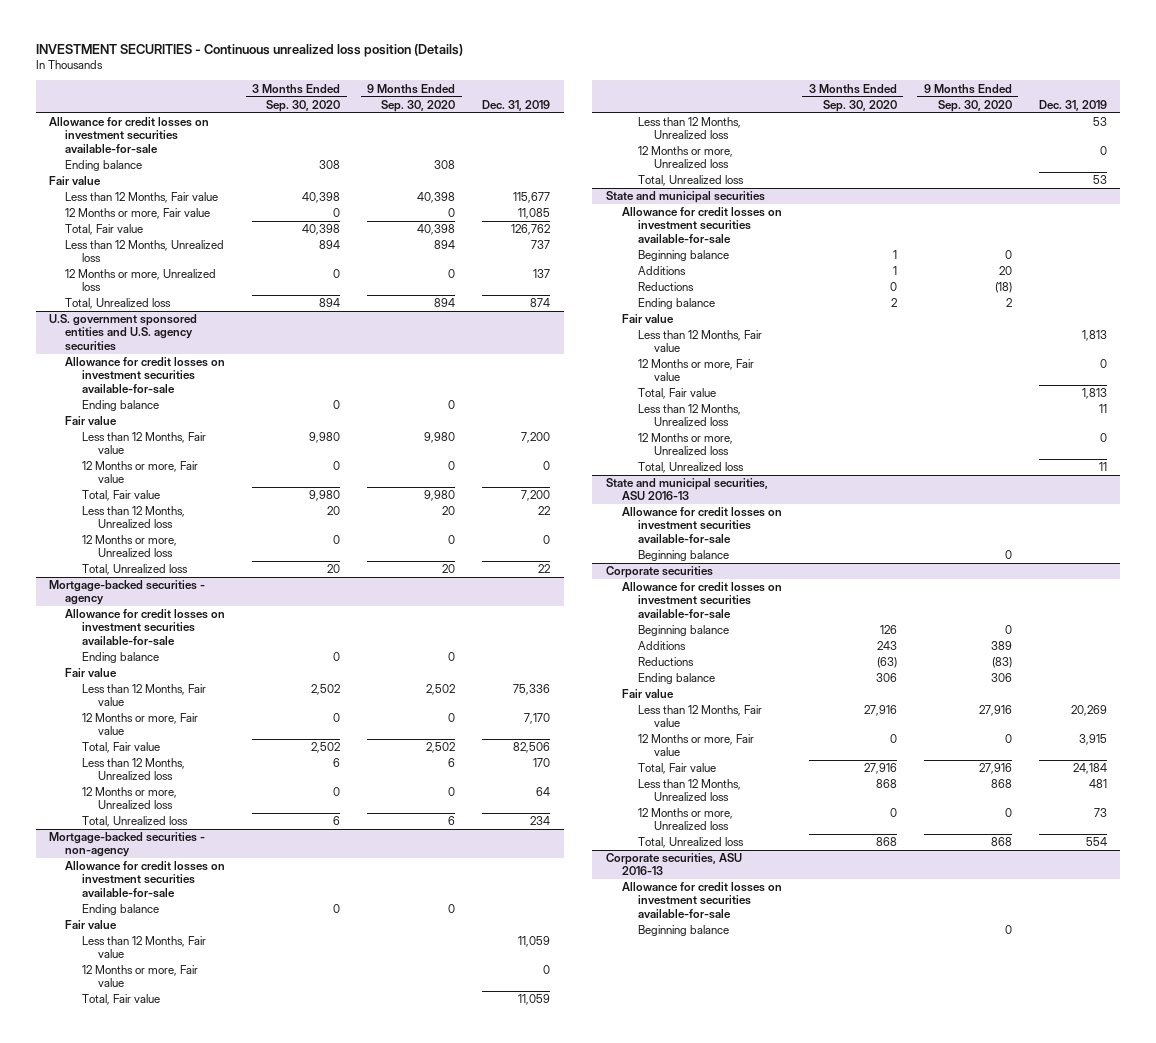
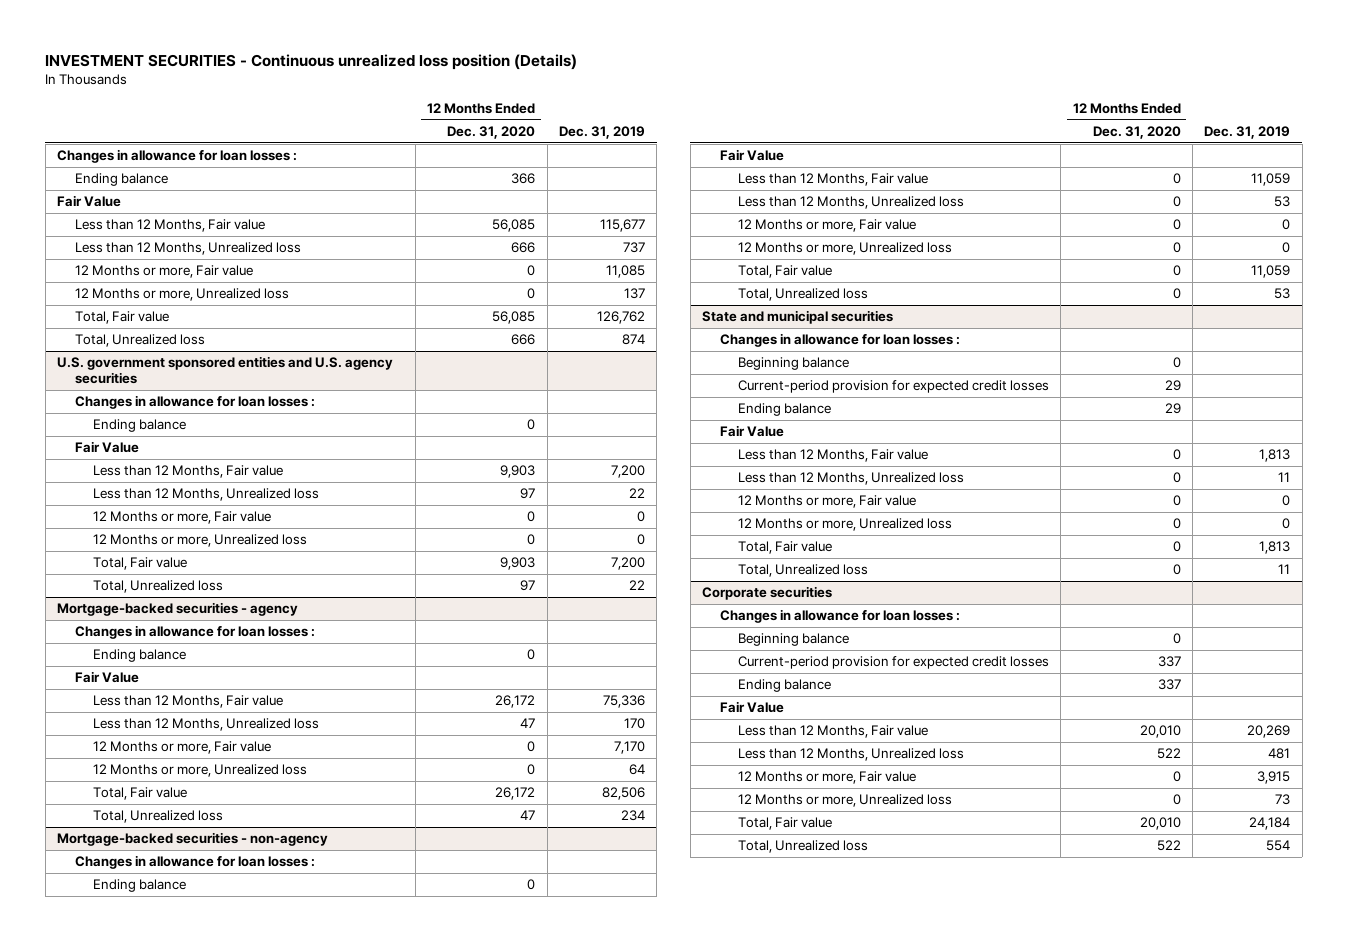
- | 3 Months Ended Sep. 30, 2020 | 9 Months Ended Sep. 30, 2020 | Dec. 31, 2019
+ | 12 Months Ended Dec. 31, 2020 | Dec. 31, 2019
- Allowance for credit losses on investment securities available-for-sale
+ Changes in allowance for loan losses :
- Fair value
+ Fair Value
moved down: 12 Months or more, Fair value | 0 | 11,085
moved down: Total, Fair value | 56,085 | 126,762
@ U.S. government sponsored entities and U.S. agency securities
- Allowance for credit losses on investment securities available-for-sale
+ Changes in allowance for loan losses :
- Fair value
+ Fair Value
moved down: 12 Months or more, Fair value | 0 | 0
moved down: Total, Fair value | 9,903 | 7,200
@ Mortgage-backed securities - agency
- Allowance for credit losses on investment securities available-for-sale
+ Changes in allowance for loan losses :
- Fair value
+ Fair Value
moved down: 12 Months or more, Fair value | 0 | 7,170
moved down: Total, Fair value | 26,172 | 82,506
@ Mortgage-backed securities - non-agency
- Allowance for credit losses on investment securities available-for-sale
+ Changes in allowance for loan losses :
- Fair value
+ Fair Value
moved down: 12 Months or more, Fair value | 0 | 0
moved down: Total, Fair value | 0 | 11,059
@ State and municipal securities
- Allowance for credit losses on investment securities available-for-sale
+ Changes in allowance for loan losses :
- Additions | 1 | 20 |
- Reductions | 0 | (18) |
+ Current-period provision for expected credit losses | 29 |
- Fair value
+ Fair Value
moved down: 12 Months or more, Fair value | 0 | 0
moved down: Total, Fair value | 0 | 1,813
- State and municipal securities, ASU 2016-13
- Allowance for credit losses on investment securities available-for-sale
- Beginning balance | | 0 |
@ Corporate securities
- Allowance for credit losses on investment securities available-for-sale
+ Changes in allowance for loan losses :
- Additions | 243 | 389 |
- Reductions | (63) | (83) |
+ Current-period provision for expected credit losses | 337 |
- Fair value
+ Fair Value
moved down: 12 Months or more, Fair value | 0 | 3,915
moved down: Total, Fair value | 20,010 | 24,184
- Corporate securities, ASU 2016-13
- Allowance for credit losses on investment securities available-for-sale
- Beginning balance | | 0 |

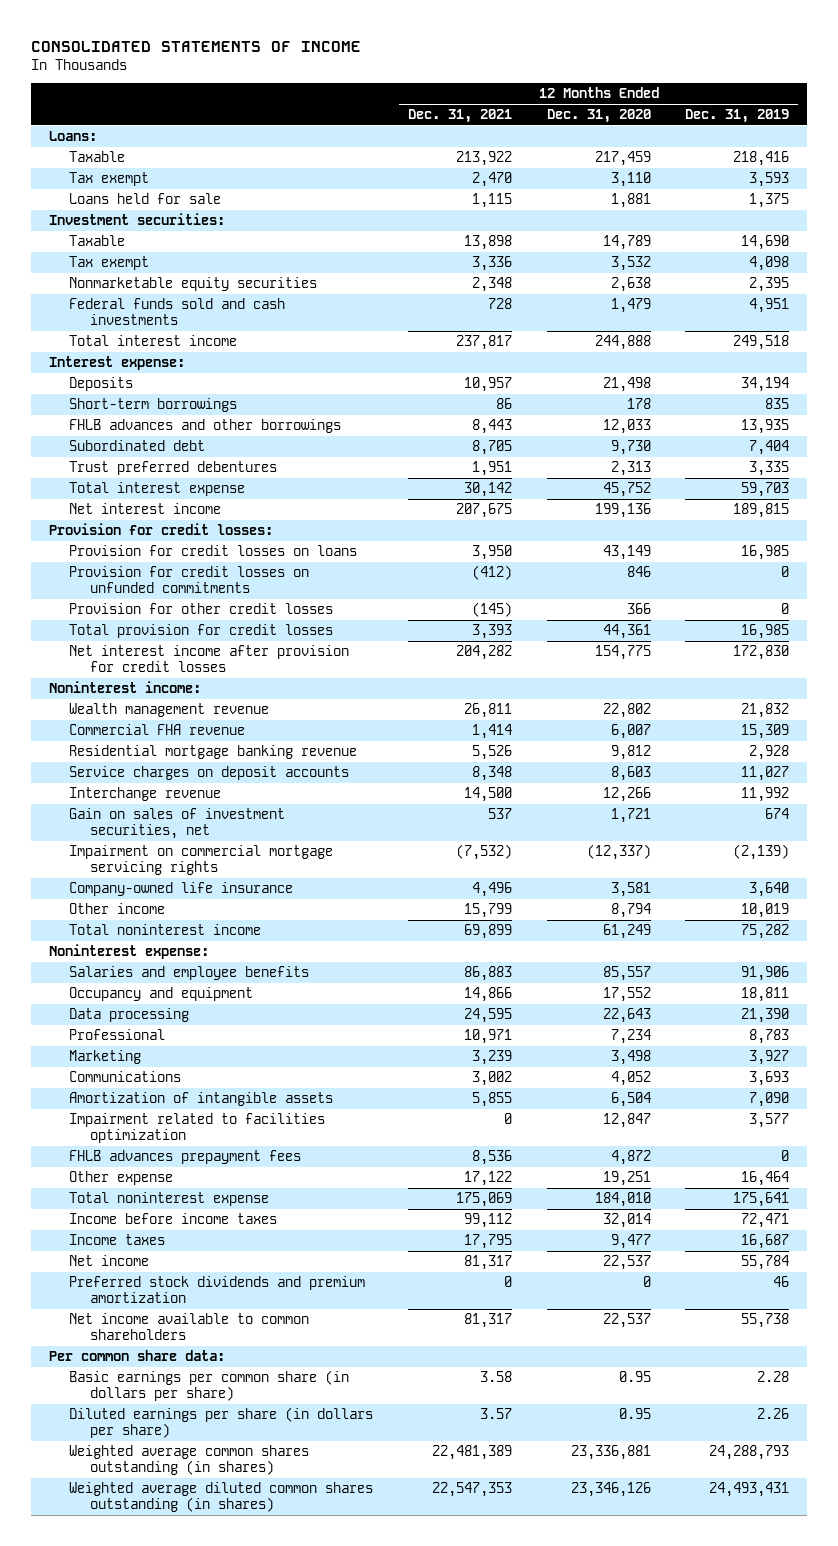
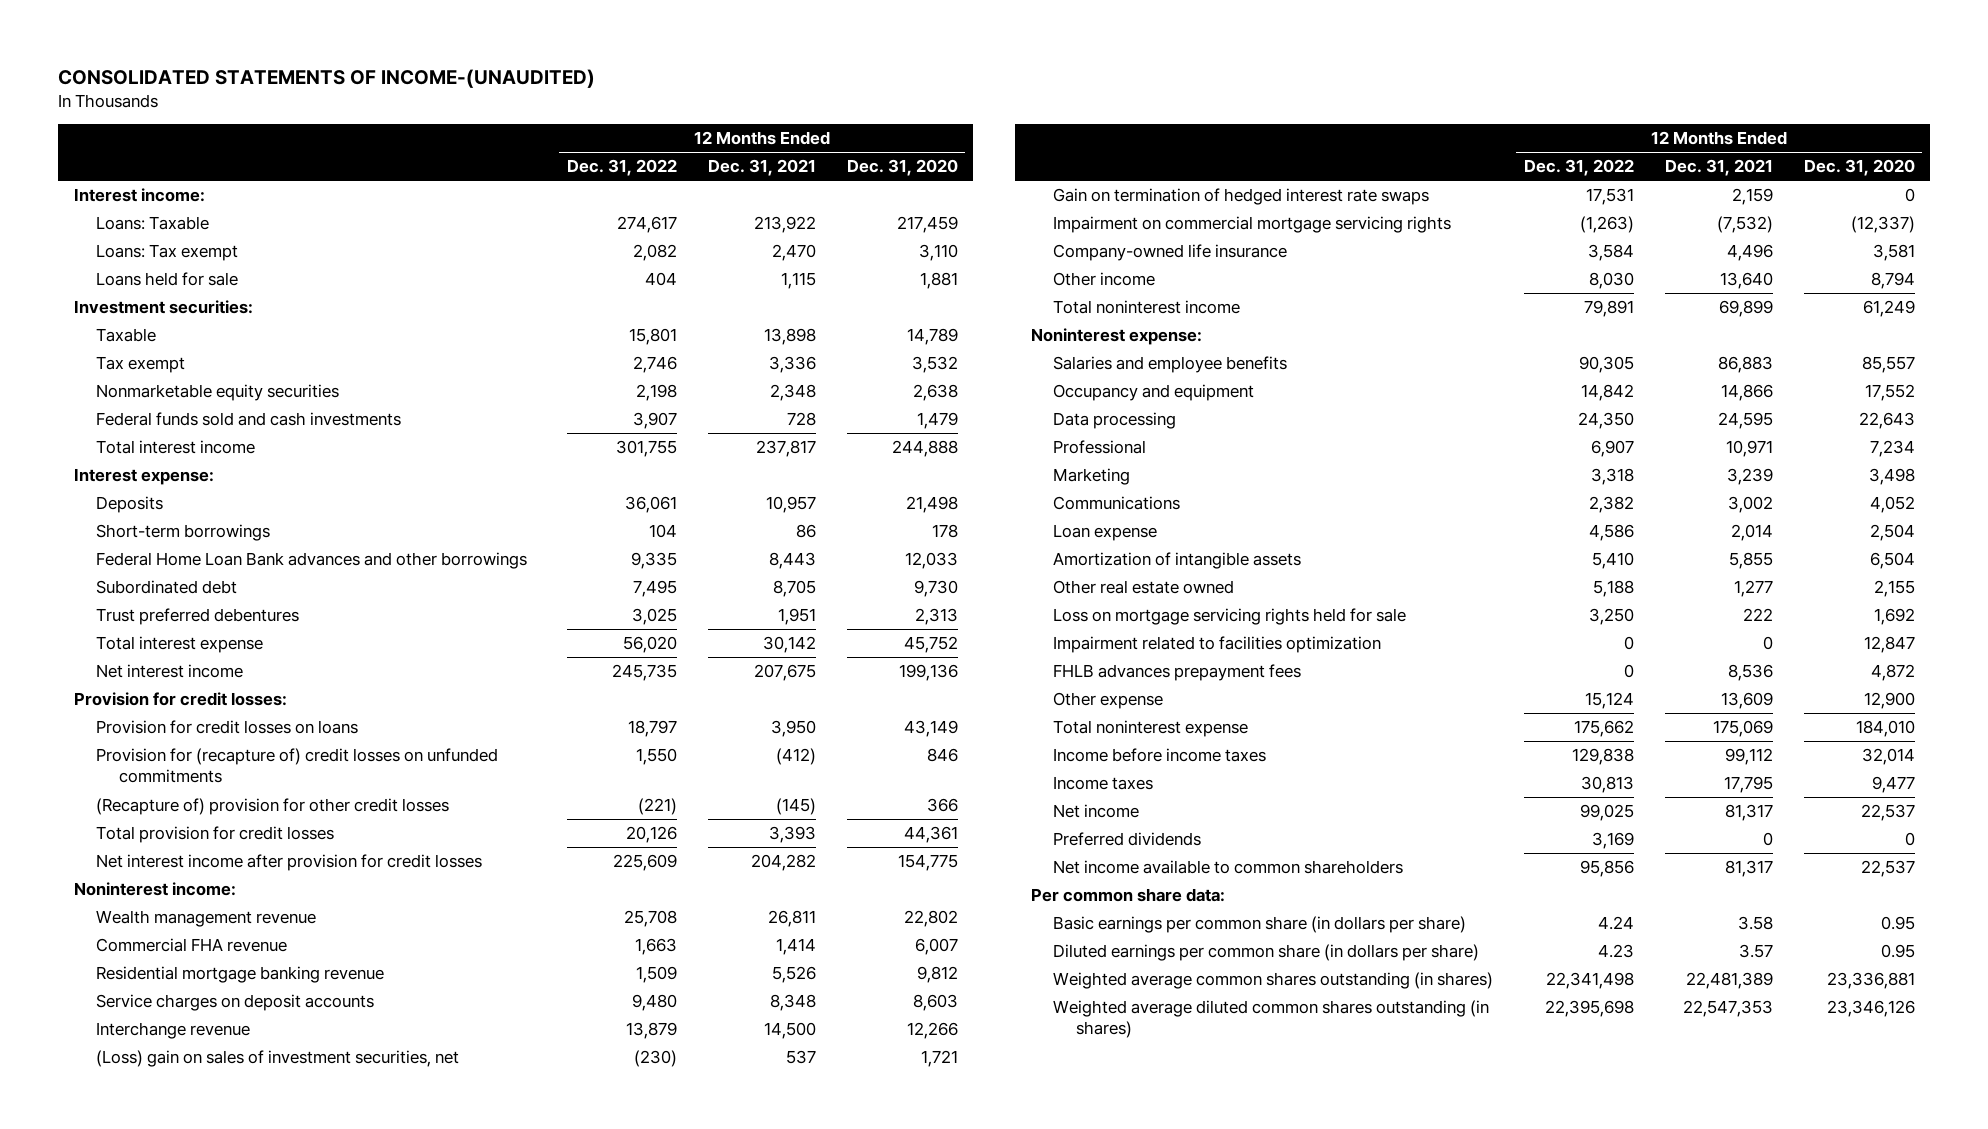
- CONSOLIDATED STATEMENTS OF INCOME
+ CONSOLIDATED STATEMENTS OF INCOME-(UNAUDITED)
- | 12 Months Ended Dec. 31, 2021 | 12 Months Ended Dec. 31, 2020 | 12 Months Ended Dec. 31, 2019
+ | 12 Months Ended Dec. 31, 2022 | 12 Months Ended Dec. 31, 2021 | 12 Months Ended Dec. 31, 2020
- Loans:
- Taxable | 213,922 | 217,459 | 218,416
- Tax exempt | 2,470 | 3,110 | 3,593
+ Interest income:
+ Loans: Taxable | 274,617 | 213,922 | 217,459
+ Loans: Tax exempt | 2,082 | 2,470 | 3,110
- FHLB advances and other borrowings | 8,443 | 12,033 | 13,935
+ Federal Home Loan Bank advances and other borrowings | 9,335 | 8,443 | 12,033
- Provision for credit losses on unfunded commitments | (412) | 846 | 0
- Provision for other credit losses | (145) | 366 | 0
+ Provision for (recapture of) credit losses on unfunded commitments | 1,550 | (412) | 846
+ (Recapture of) provision for other credit losses | (221) | (145) | 366
- Gain on sales of investment securities, net | 537 | 1,721 | 674
+ (Loss) gain on sales of investment securities, net | (230) | 537 | 1,721
+ Gain on termination of hedged interest rate swaps | 17,531 | 2,159 | 0
- Other income | 15,799 | 8,794 | 10,019
+ Other income | 8,030 | 13,640 | 8,794
+ Loan expense | 4,586 | 2,014 | 2,504
+ Other real estate owned | 5,188 | 1,277 | 2,155
+ Loss on mortgage servicing rights held for sale | 3,250 | 222 | 1,692
- Other expense | 17,122 | 19,251 | 16,464
+ Other expense | 15,124 | 13,609 | 12,900
- Preferred stock dividends and premium amortization | 0 | 0 | 46
+ Preferred dividends | 3,169 | 0 | 0
- Diluted earnings per share (in dollars per share) | 3.57 | 0.95 | 2.26
+ Diluted earnings per common share (in dollars per share) | 4.23 | 3.57 | 0.95

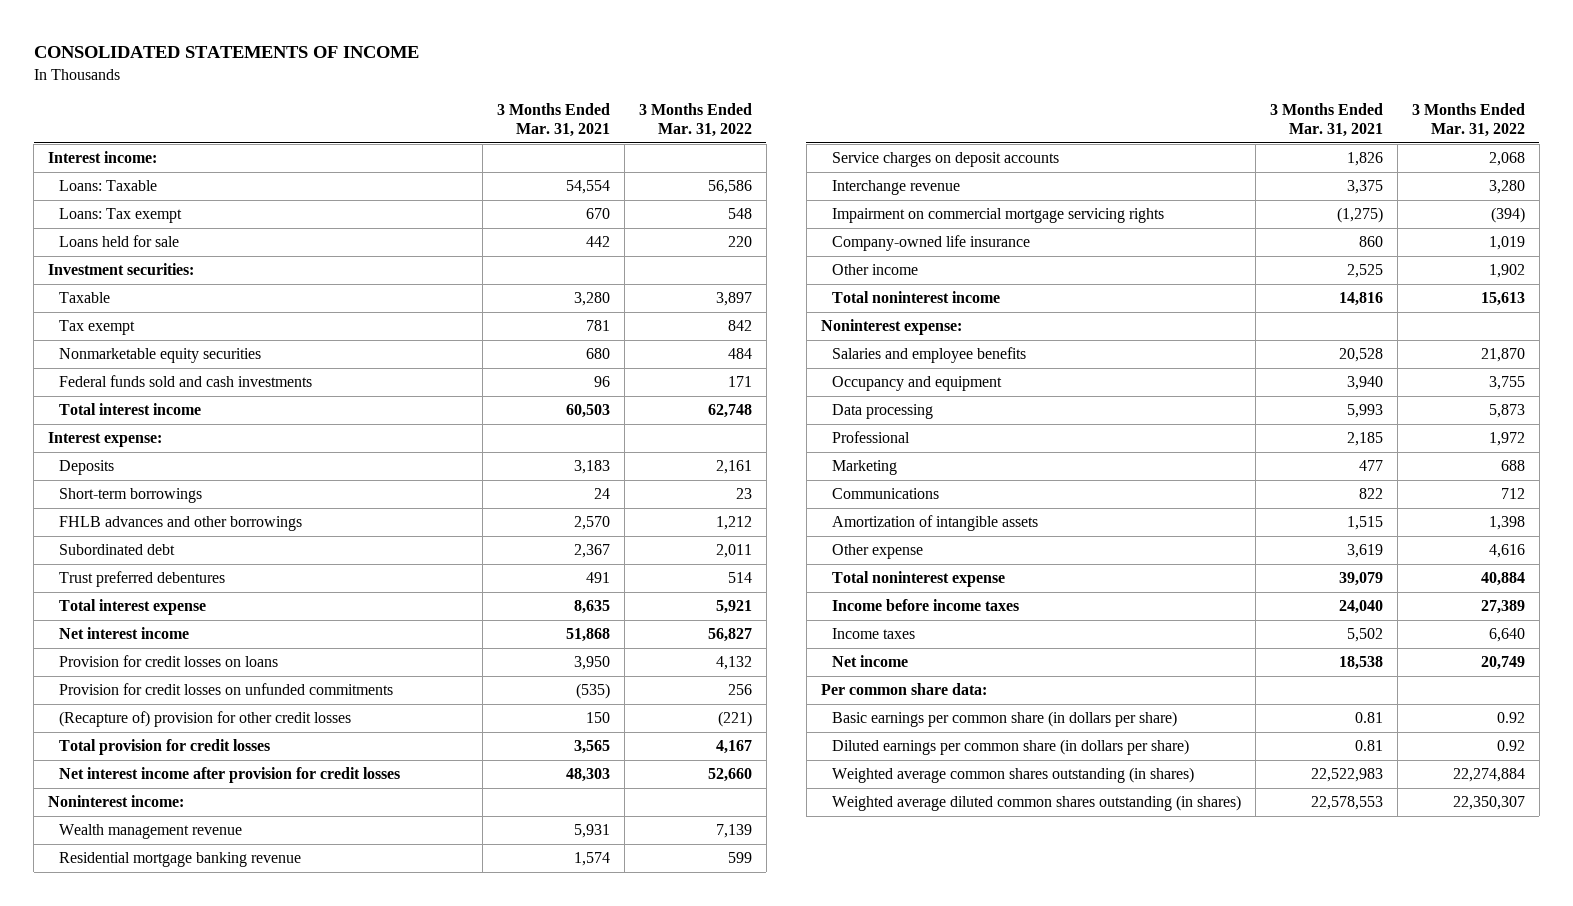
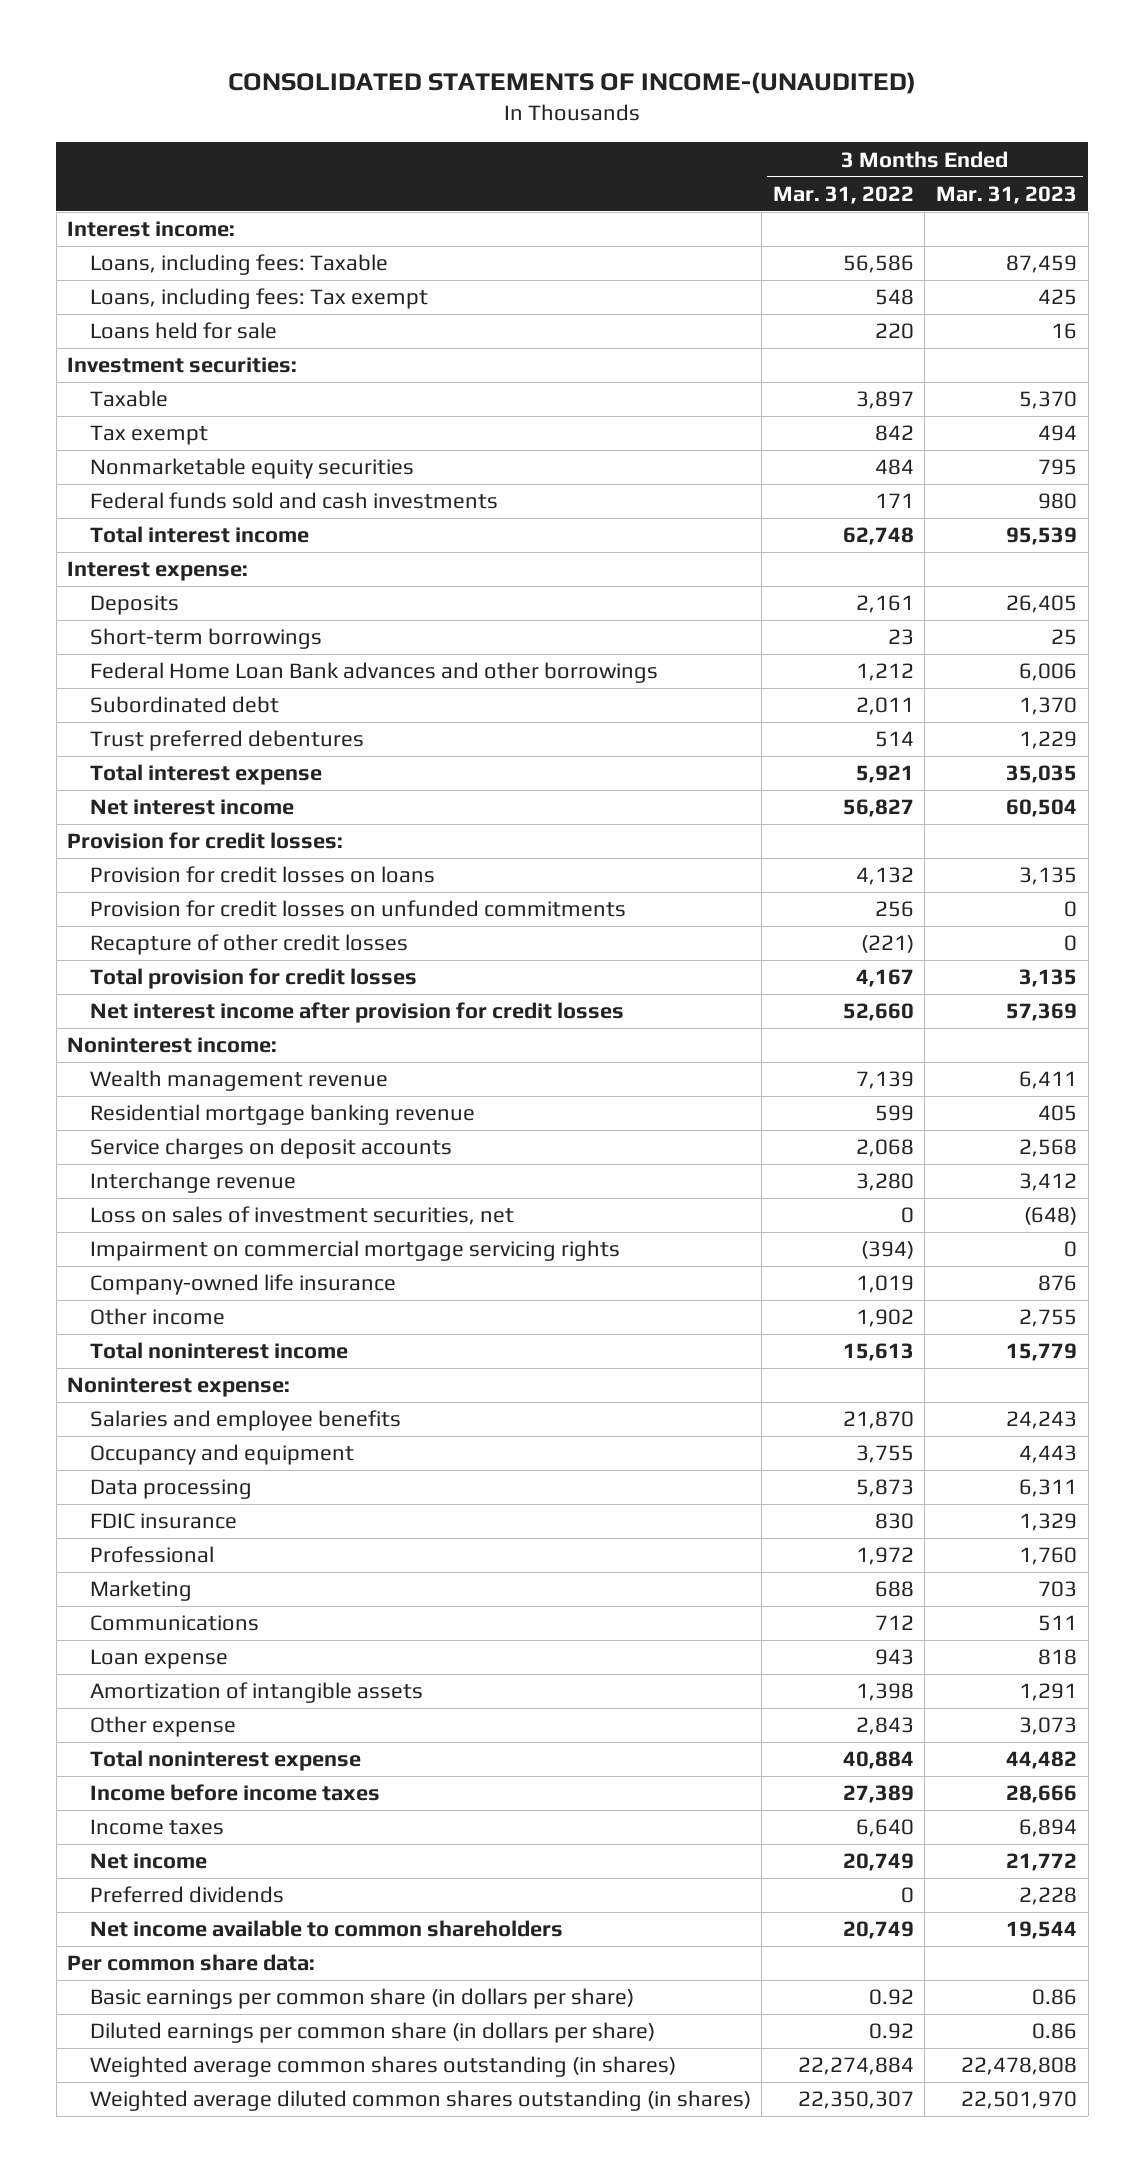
- CONSOLIDATED STATEMENTS OF INCOME
+ CONSOLIDATED STATEMENTS OF INCOME-(UNAUDITED)
- | 3 Months Ended Mar. 31, 2021 | 3 Months Ended Mar. 31, 2022
+ | 3 Months Ended Mar. 31, 2022 | 3 Months Ended Mar. 31, 2023
- Loans: Taxable | 54,554 | 56,586
- Loans: Tax exempt | 670 | 548
+ Loans, including fees: Taxable | 56,586 | 87,459
+ Loans, including fees: Tax exempt | 548 | 425
- FHLB advances and other borrowings | 2,570 | 1,212
+ Federal Home Loan Bank advances and other borrowings | 1,212 | 6,006
+ Provision for credit losses:
- (Recapture of) provision for other credit losses | 150 | (221)
+ Recapture of other credit losses | (221) | 0
+ Loss on sales of investment securities, net | 0 | (648)
+ FDIC insurance | 830 | 1,329
+ Loan expense | 943 | 818
- Other expense | 3,619 | 4,616
+ Other expense | 2,843 | 3,073
+ Preferred dividends | 0 | 2,228
+ Net income available to common shareholders | 20,749 | 19,544

